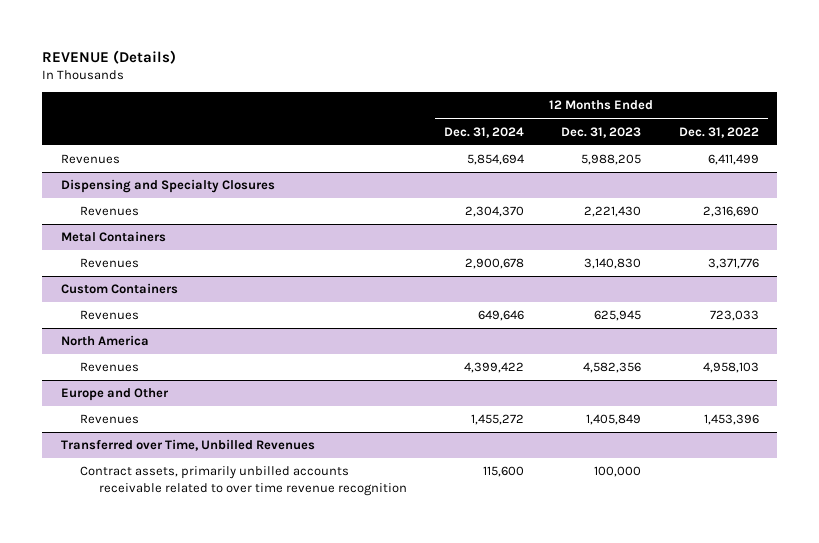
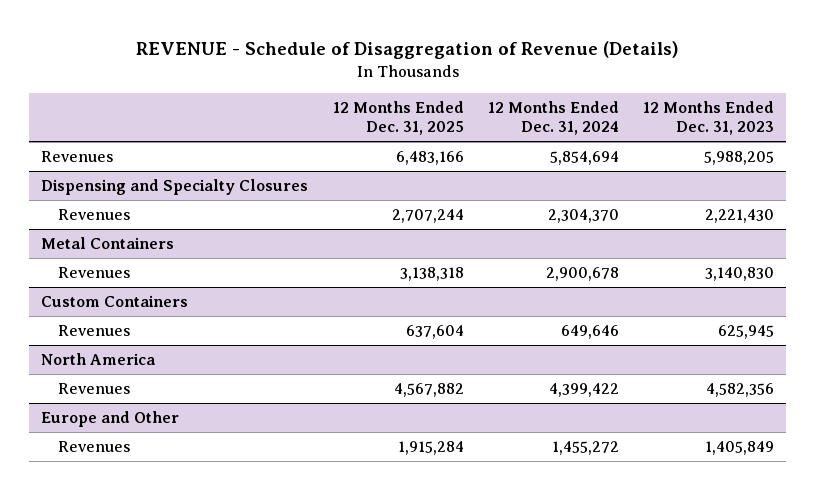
- REVENUE (Details)
+ REVENUE - Schedule of Disaggregation of Revenue (Details)
- | 12 Months Ended Dec. 31, 2024 | 12 Months Ended Dec. 31, 2023 | 12 Months Ended Dec. 31, 2022
+ | 12 Months Ended Dec. 31, 2025 | 12 Months Ended Dec. 31, 2024 | 12 Months Ended Dec. 31, 2023
- Transferred over Time, Unbilled Revenues
- Contract assets, primarily unbilled accounts receivable related to over time revenue recognition | 115,600 | 100,000 |

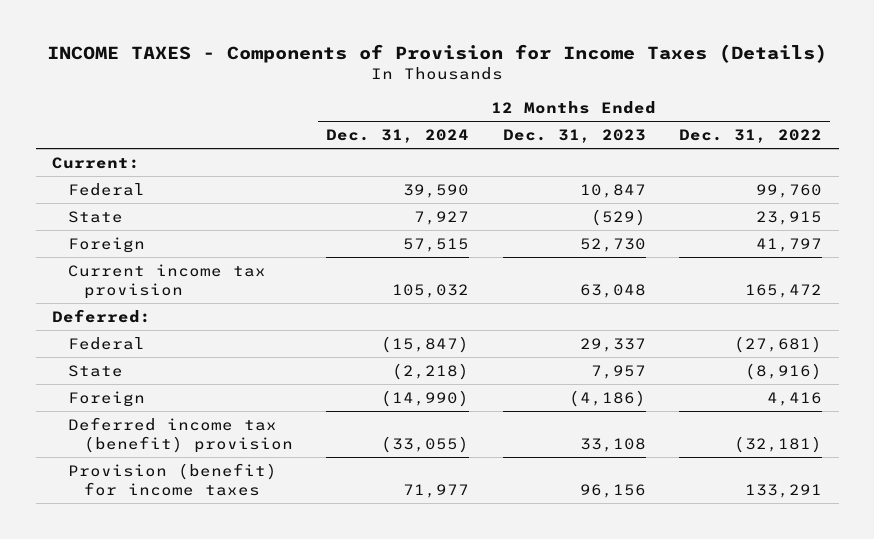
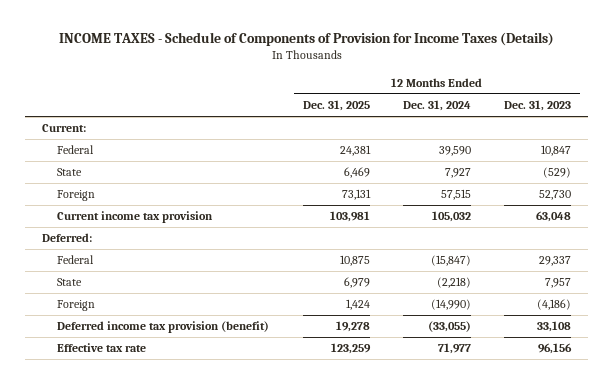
- INCOME TAXES - Components of Provision for Income Taxes (Details)
+ INCOME TAXES - Schedule of Components of Provision for Income Taxes (Details)
- | 12 Months Ended Dec. 31, 2024 | 12 Months Ended Dec. 31, 2023 | 12 Months Ended Dec. 31, 2022
+ | 12 Months Ended Dec. 31, 2025 | 12 Months Ended Dec. 31, 2024 | 12 Months Ended Dec. 31, 2023
- Deferred income tax (benefit) provision | (33,055) | 33,108 | (32,181)
- Provision (benefit) for income taxes | 71,977 | 96,156 | 133,291
+ Deferred income tax provision (benefit) | 19,278 | (33,055) | 33,108
+ Effective tax rate | 123,259 | 71,977 | 96,156

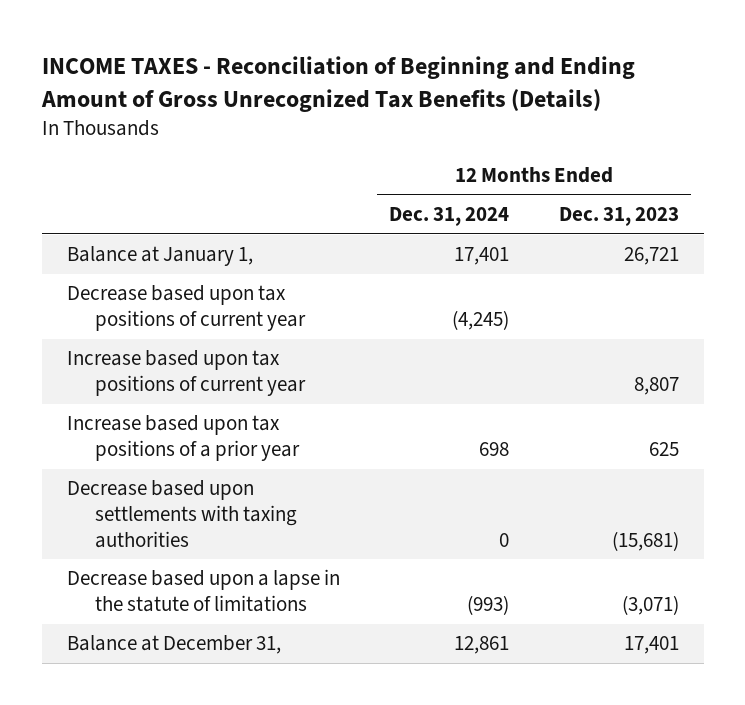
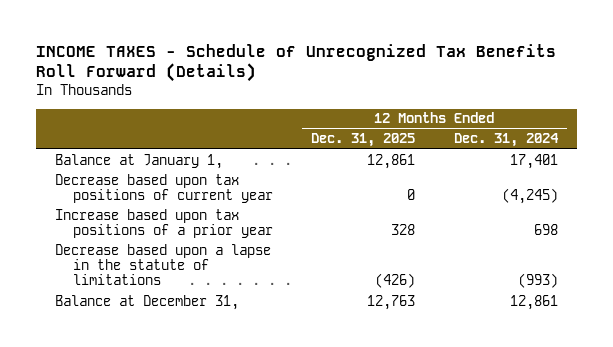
- INCOME TAXES - Reconciliation of Beginning and Ending Amount of Gross Unrecognized Tax Benefits (Details)
+ INCOME TAXES - Schedule of Unrecognized Tax Benefits Roll Forward (Details)
- | 12 Months Ended Dec. 31, 2024 | 12 Months Ended Dec. 31, 2023
+ | 12 Months Ended Dec. 31, 2025 | 12 Months Ended Dec. 31, 2024
- Increase based upon tax positions of current year | | 8,807
- Decrease based upon settlements with taxing authorities | 0 | (15,681)

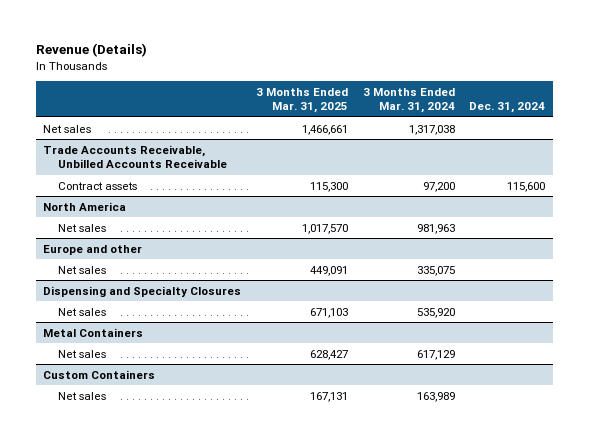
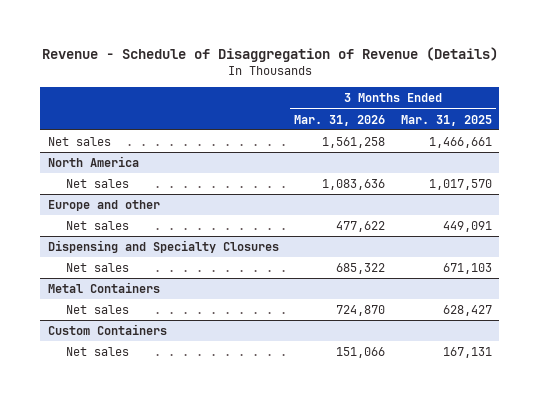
- Revenue (Details)
+ Revenue - Schedule of Disaggregation of Revenue (Details)
- | 3 Months Ended Mar. 31, 2025 | 3 Months Ended Mar. 31, 2024 | Dec. 31, 2024
+ | 3 Months Ended Mar. 31, 2026 | 3 Months Ended Mar. 31, 2025
- Trade Accounts Receivable, Unbilled Accounts Receivable
- Contract assets | 115,300 | 97,200 | 115,600

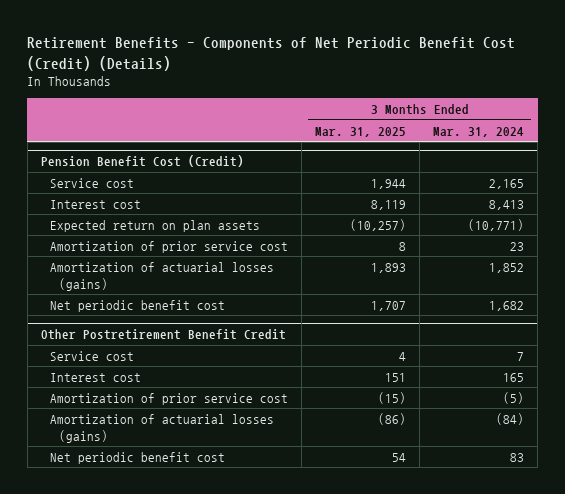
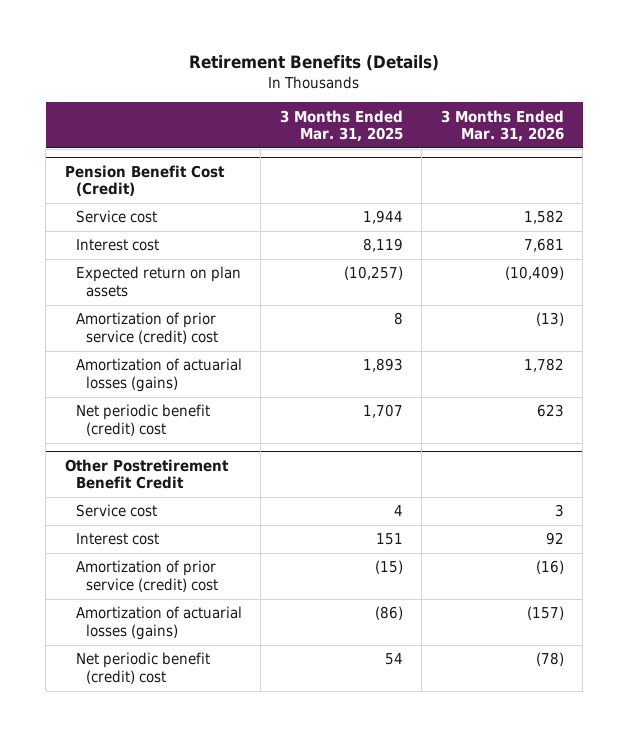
- Retirement Benefits - Components of Net Periodic Benefit Cost (Credit) (Details)
+ Retirement Benefits (Details)
- | 3 Months Ended Mar. 31, 2025 | 3 Months Ended Mar. 31, 2024
+ | 3 Months Ended Mar. 31, 2025 | 3 Months Ended Mar. 31, 2026
@ Pension Benefit Cost (Credit)
- Amortization of prior service cost | 8 | 23
+ Amortization of prior service (credit) cost | 8 | (13)
- Net periodic benefit cost | 1,707 | 1,682
+ Net periodic benefit (credit) cost | 1,707 | 623
@ Other Postretirement Benefit Credit
- Amortization of prior service cost | (15) | (5)
+ Amortization of prior service (credit) cost | (15) | (16)
- Net periodic benefit cost | 54 | 83
+ Net periodic benefit (credit) cost | 54 | (78)

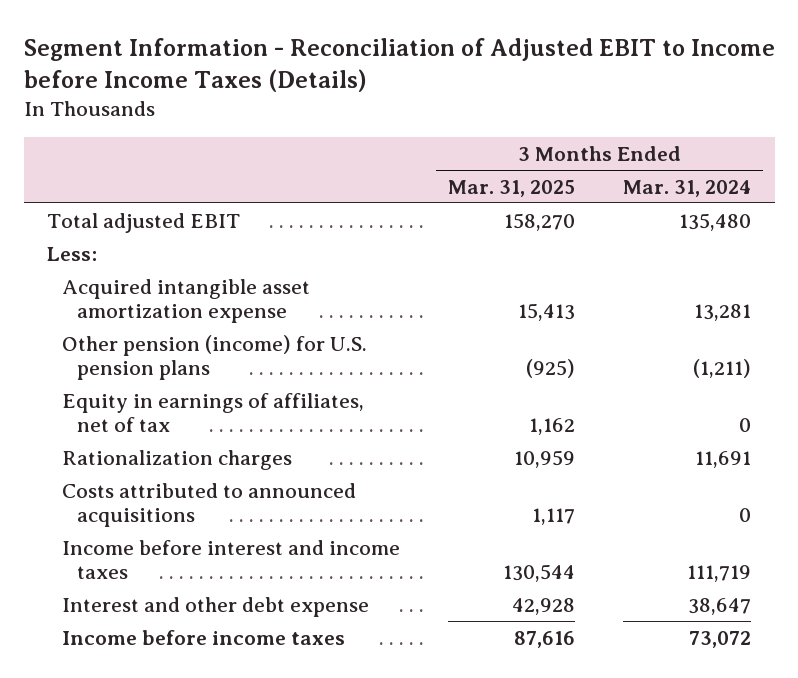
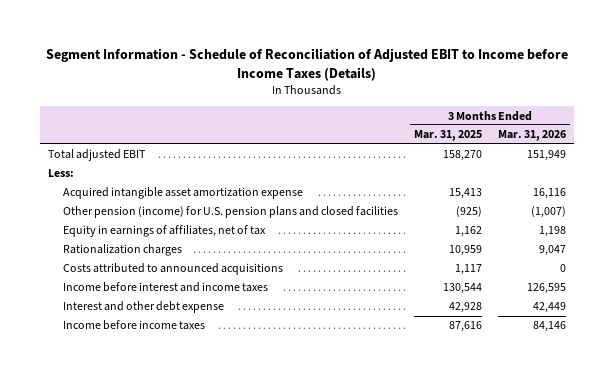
- Segment Information - Reconciliation of Adjusted EBIT to Income before Income Taxes (Details)
+ Segment Information - Schedule of Reconciliation of Adjusted EBIT to Income before Income Taxes (Details)
- | 3 Months Ended Mar. 31, 2025 | 3 Months Ended Mar. 31, 2024
+ | 3 Months Ended Mar. 31, 2025 | 3 Months Ended Mar. 31, 2026
- Other pension (income) for U.S. pension plans | (925) | (1,211)
+ Other pension (income) for U.S. pension plans and closed facilities | (925) | (1,007)

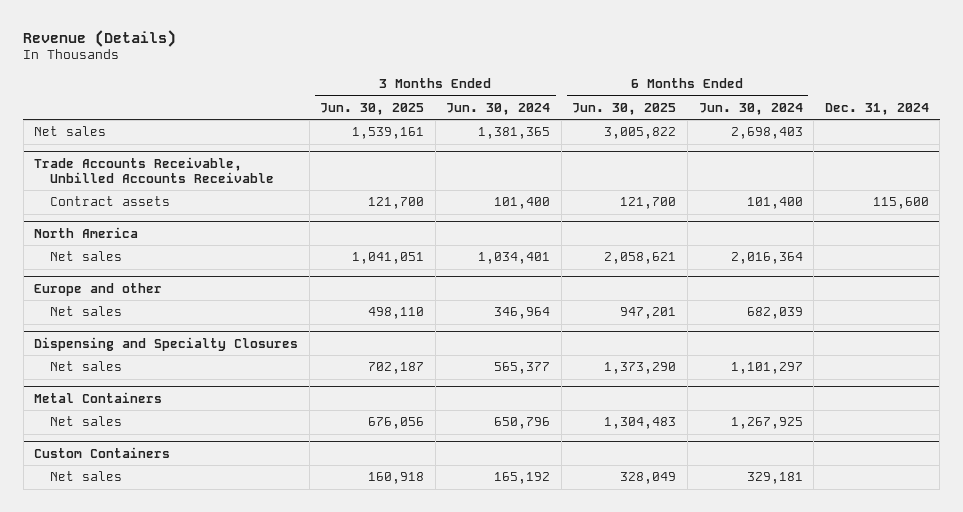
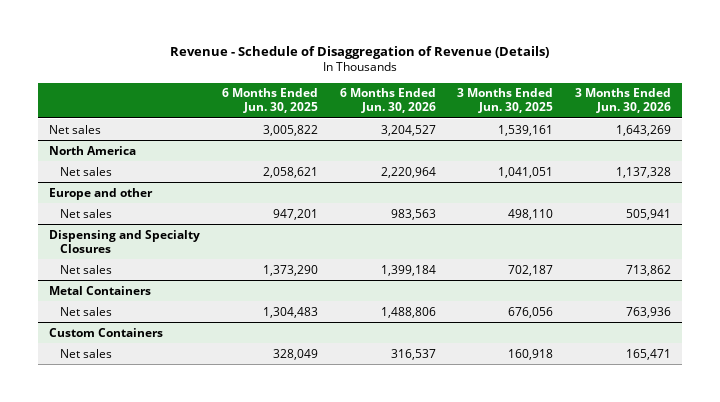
- Revenue (Details)
+ Revenue - Schedule of Disaggregation of Revenue (Details)
- | 3 Months Ended Jun. 30, 2025 | 3 Months Ended Jun. 30, 2024 | 6 Months Ended Jun. 30, 2025 | 6 Months Ended Jun. 30, 2024 | Dec. 31, 2024
+ | 6 Months Ended Jun. 30, 2025 | 6 Months Ended Jun. 30, 2026 | 3 Months Ended Jun. 30, 2025 | 3 Months Ended Jun. 30, 2026
- Trade Accounts Receivable, Unbilled Accounts Receivable
- Contract assets | 121,700 | 101,400 | 121,700 | 101,400 | 115,600

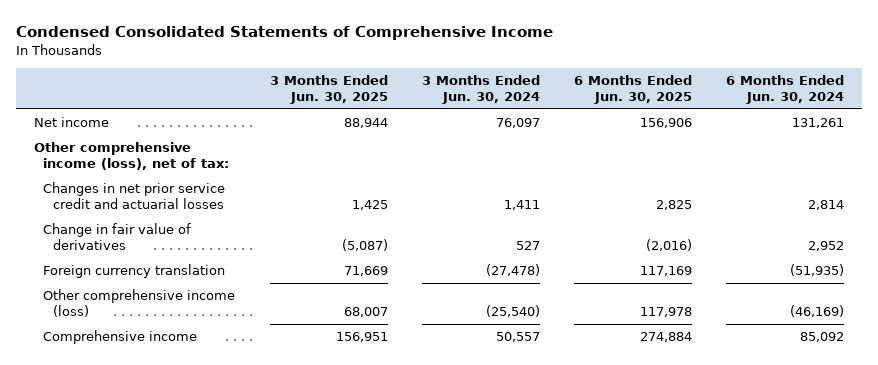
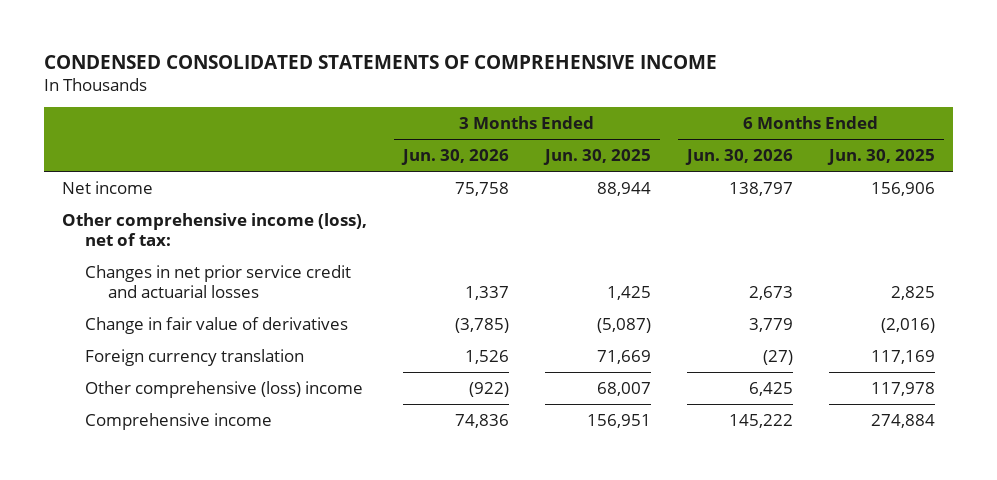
- Condensed Consolidated Statements of Comprehensive Income
+ CONDENSED CONSOLIDATED STATEMENTS OF COMPREHENSIVE INCOME
- | 3 Months Ended Jun. 30, 2025 | 3 Months Ended Jun. 30, 2024 | 6 Months Ended Jun. 30, 2025 | 6 Months Ended Jun. 30, 2024
+ | 3 Months Ended Jun. 30, 2026 | 3 Months Ended Jun. 30, 2025 | 6 Months Ended Jun. 30, 2026 | 6 Months Ended Jun. 30, 2025
- Other comprehensive income (loss) | 68,007 | (25,540) | 117,978 | (46,169)
+ Other comprehensive (loss) income | (922) | 68,007 | 6,425 | 117,978

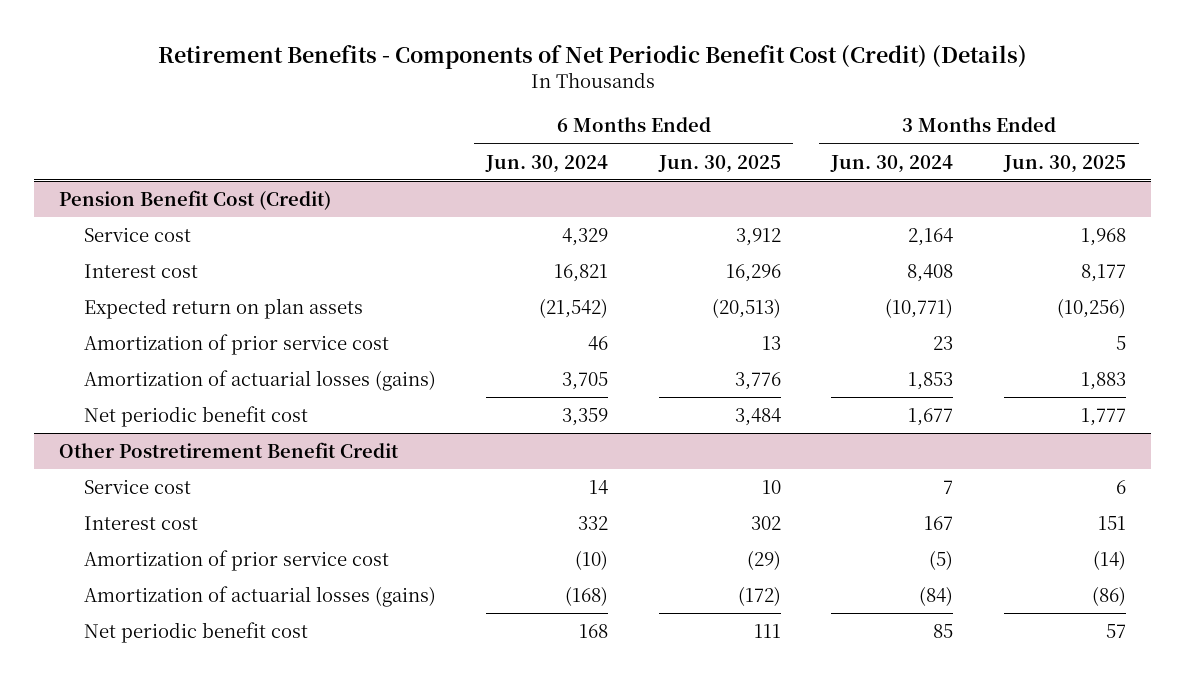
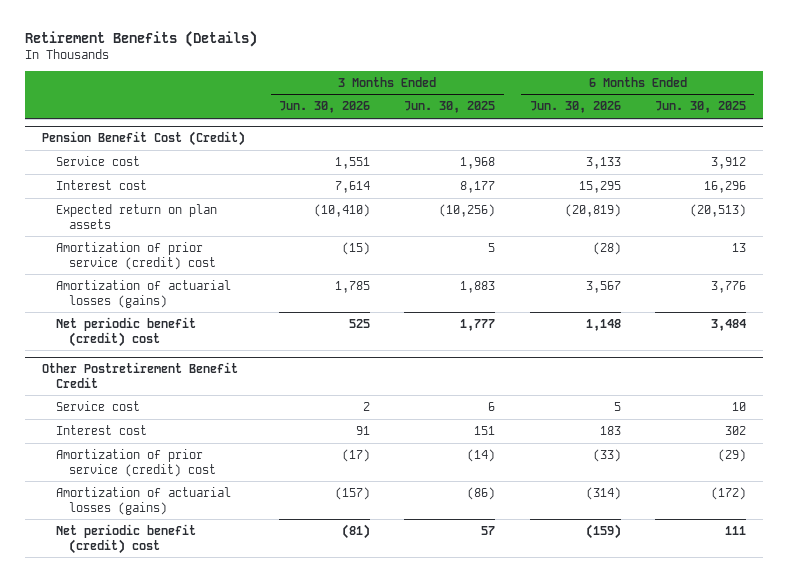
- Retirement Benefits - Components of Net Periodic Benefit Cost (Credit) (Details)
+ Retirement Benefits (Details)
- | 6 Months Ended Jun. 30, 2024 | 6 Months Ended Jun. 30, 2025 | 3 Months Ended Jun. 30, 2024 | 3 Months Ended Jun. 30, 2025
+ | 3 Months Ended Jun. 30, 2026 | 3 Months Ended Jun. 30, 2025 | 6 Months Ended Jun. 30, 2026 | 6 Months Ended Jun. 30, 2025
@ Pension Benefit Cost (Credit)
- Amortization of prior service cost | 46 | 13 | 23 | 5
+ Amortization of prior service (credit) cost | (15) | 5 | (28) | 13
- Net periodic benefit cost | 3,359 | 3,484 | 1,677 | 1,777
+ Net periodic benefit (credit) cost | 525 | 1,777 | 1,148 | 3,484
@ Other Postretirement Benefit Credit
- Amortization of prior service cost | (10) | (29) | (5) | (14)
+ Amortization of prior service (credit) cost | (17) | (14) | (33) | (29)
- Net periodic benefit cost | 168 | 111 | 85 | 57
+ Net periodic benefit (credit) cost | (81) | 57 | (159) | 111

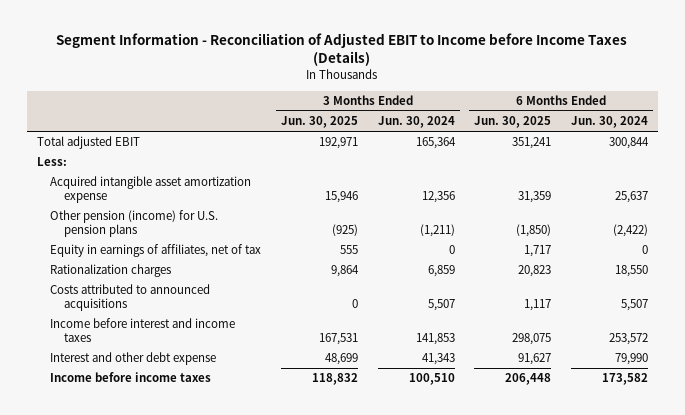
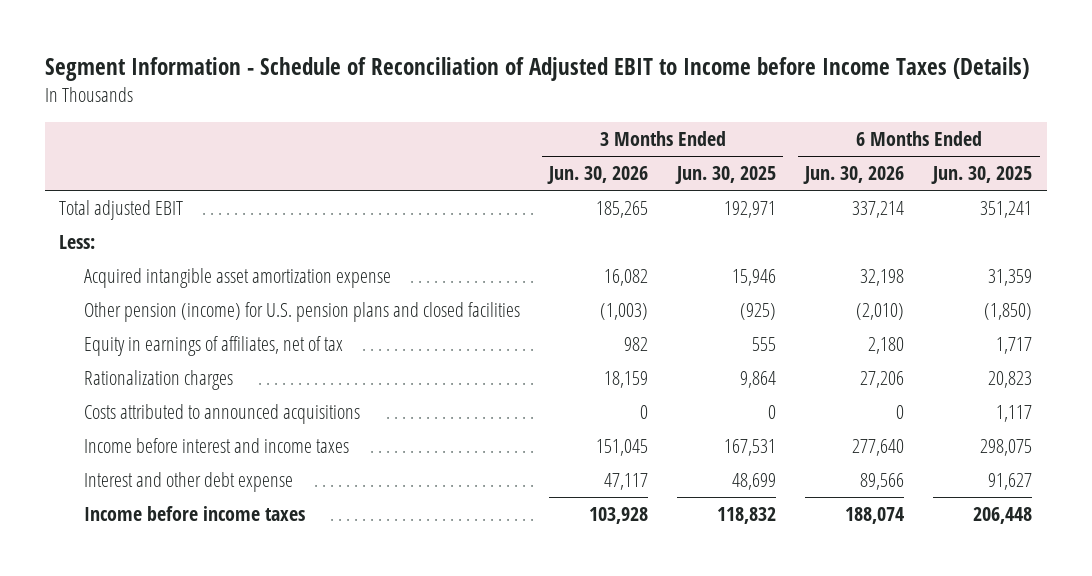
- Segment Information - Reconciliation of Adjusted EBIT to Income before Income Taxes (Details)
+ Segment Information - Schedule of Reconciliation of Adjusted EBIT to Income before Income Taxes (Details)
- | 3 Months Ended Jun. 30, 2025 | 3 Months Ended Jun. 30, 2024 | 6 Months Ended Jun. 30, 2025 | 6 Months Ended Jun. 30, 2024
+ | 3 Months Ended Jun. 30, 2026 | 3 Months Ended Jun. 30, 2025 | 6 Months Ended Jun. 30, 2026 | 6 Months Ended Jun. 30, 2025
- Other pension (income) for U.S. pension plans | (925) | (1,211) | (1,850) | (2,422)
+ Other pension (income) for U.S. pension plans and closed facilities | (1,003) | (925) | (2,010) | (1,850)

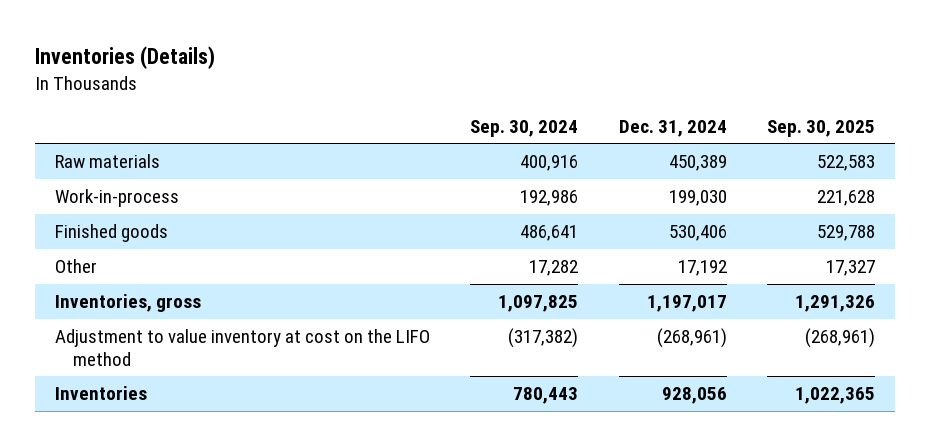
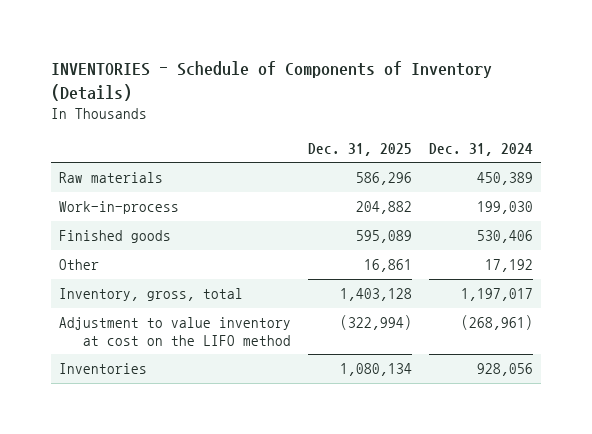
- Inventories (Details)
+ INVENTORIES - Schedule of Components of Inventory (Details)
- | Sep. 30, 2024 | Dec. 31, 2024 | Sep. 30, 2025
+ | Dec. 31, 2025 | Dec. 31, 2024
- Inventories, gross | 1,097,825 | 1,197,017 | 1,291,326
+ Inventory, gross, total | 1,403,128 | 1,197,017

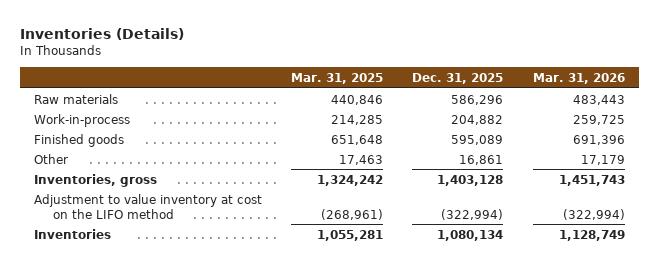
- INVENTORIES - Schedule of Components of Inventory (Details)
+ Inventories (Details)
- | Dec. 31, 2025 | Dec. 31, 2024
+ | Mar. 31, 2025 | Dec. 31, 2025 | Mar. 31, 2026
- Inventory, gross, total | 1,403,128 | 1,197,017
+ Inventories, gross | 1,324,242 | 1,403,128 | 1,451,743

